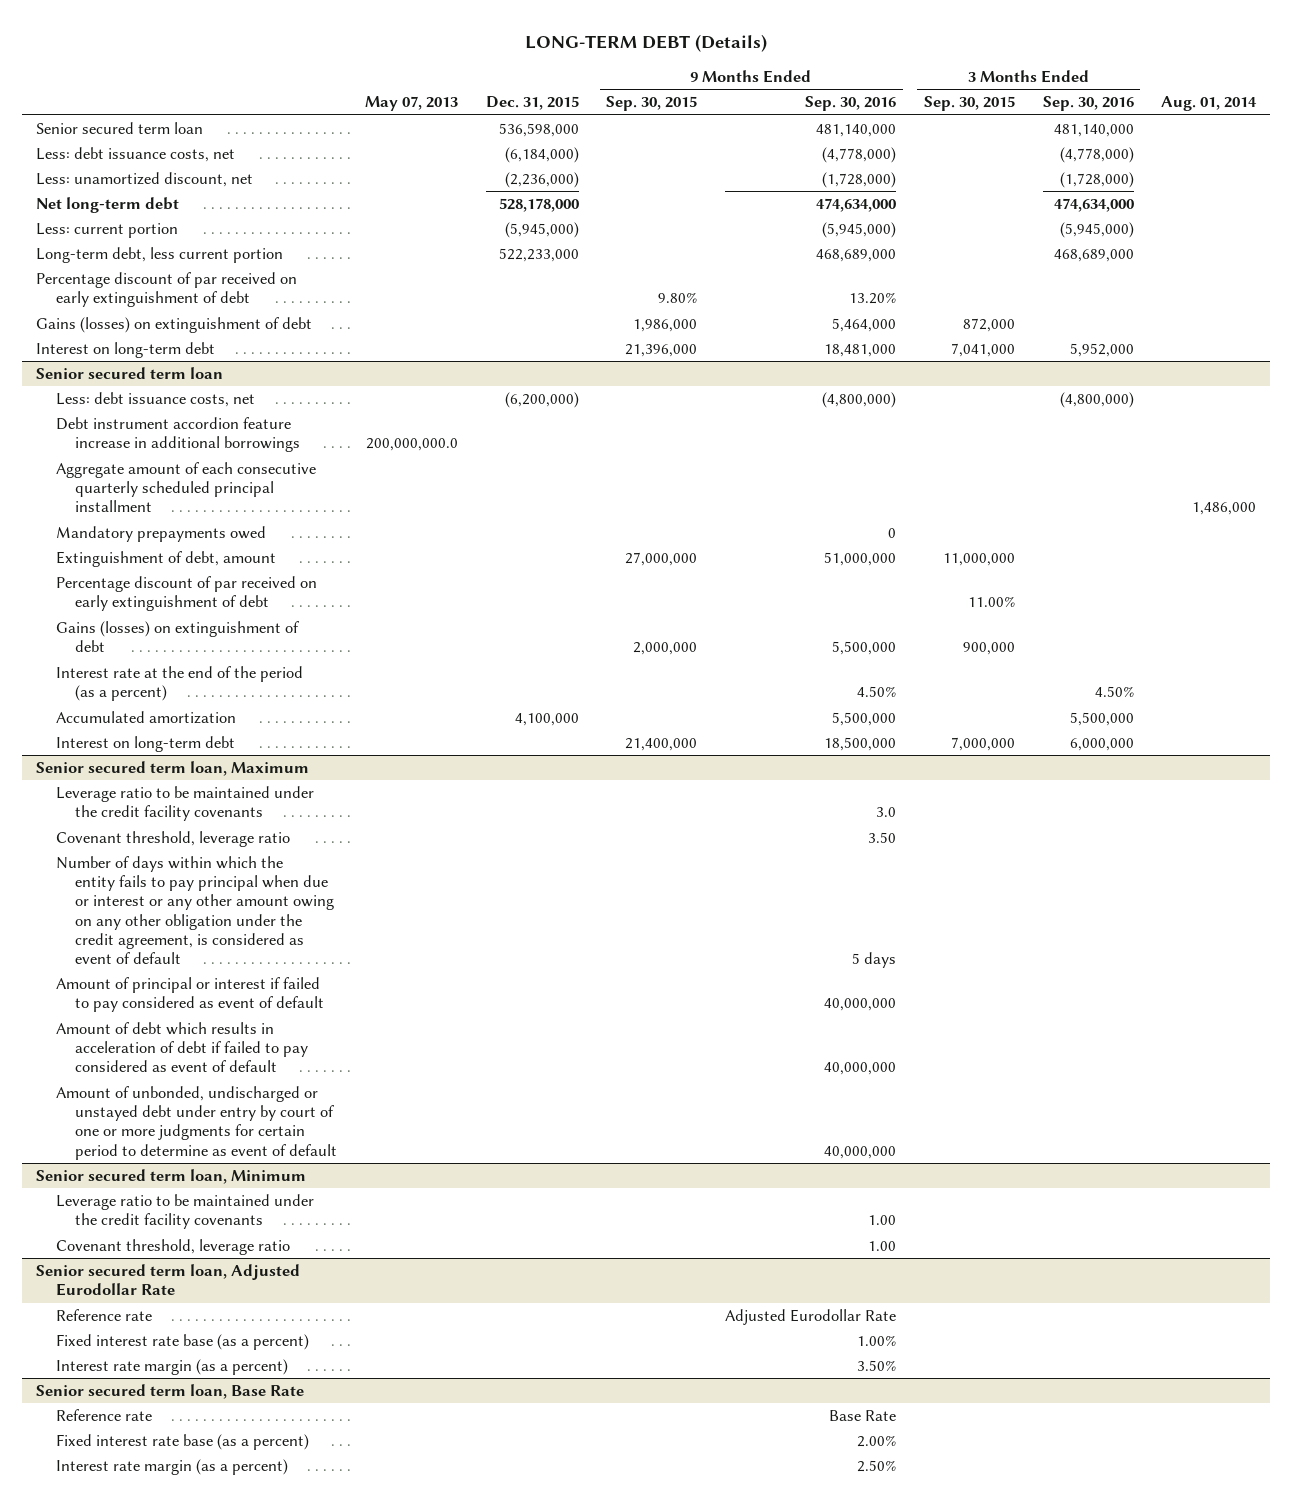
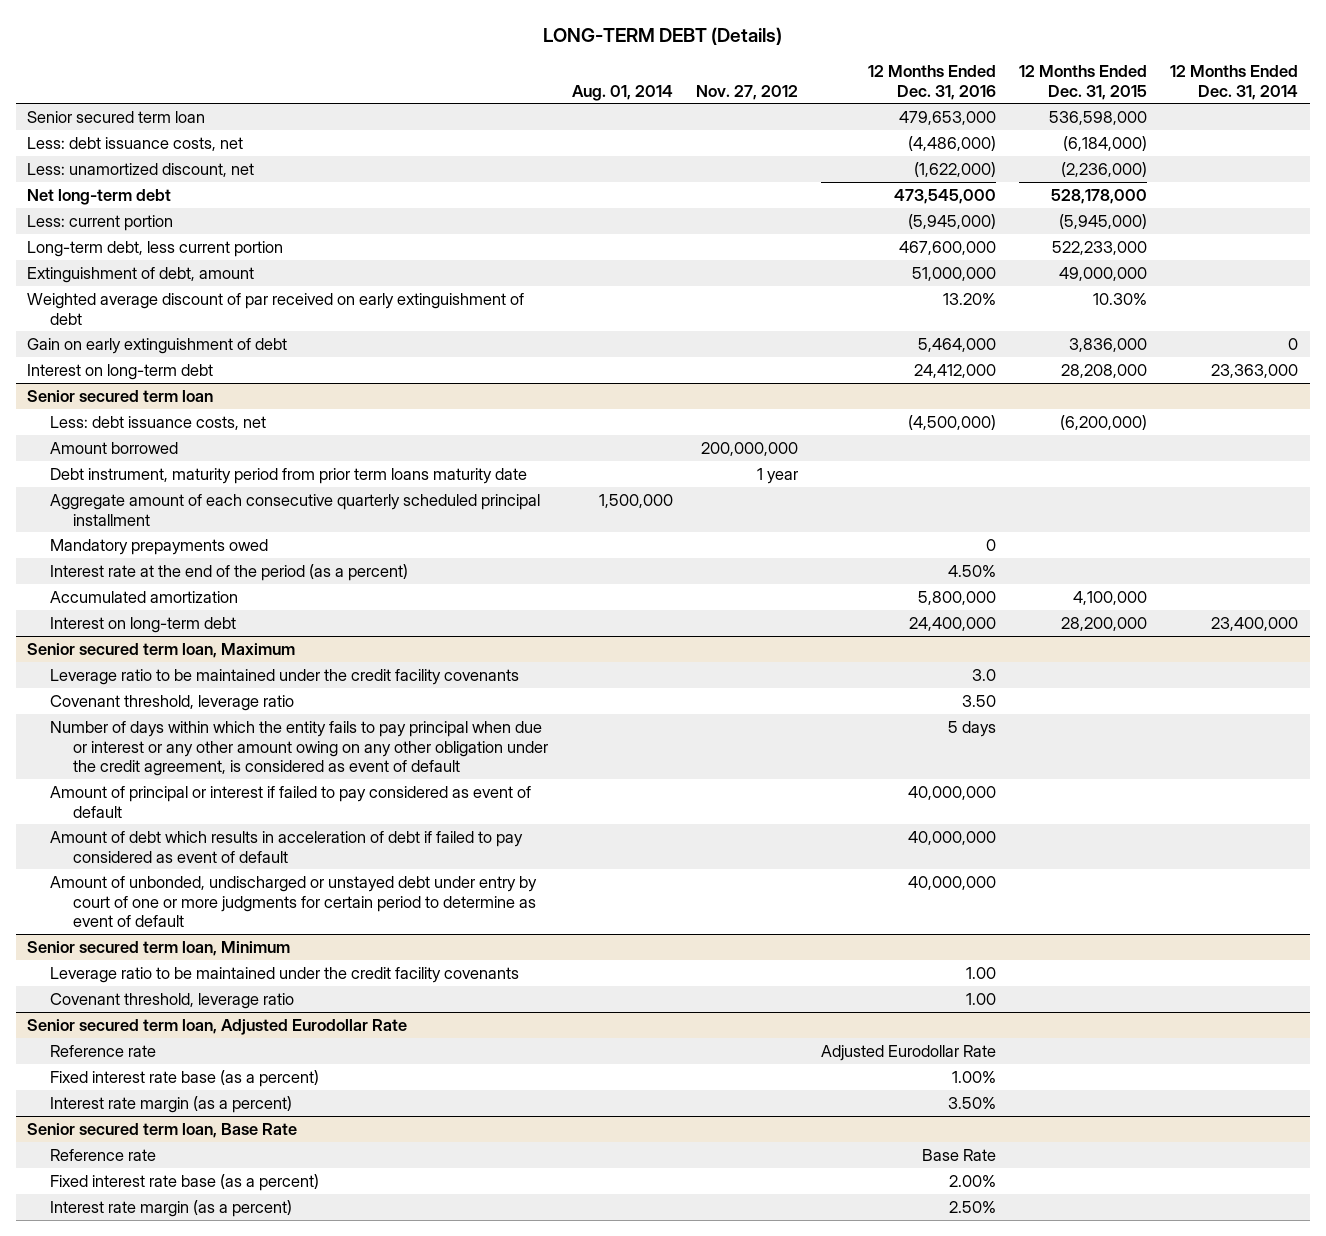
- | May 07, 2013 | Dec. 31, 2015 | 9 Months Ended Sep. 30, 2015 | 9 Months Ended Sep. 30, 2016 | 3 Months Ended Sep. 30, 2015 | 3 Months Ended Sep. 30, 2016 | Aug. 01, 2014
+ | Aug. 01, 2014 | Nov. 27, 2012 | 12 Months Ended Dec. 31, 2016 | 12 Months Ended Dec. 31, 2015 | 12 Months Ended Dec. 31, 2014
- Percentage discount of par received on early extinguishment of debt | | | 9.80% | 13.20% | | |
- Gains (losses) on extinguishment of debt | | | 1,986,000 | 5,464,000 | 872,000 | |
+ Extinguishment of debt, amount | | | 51,000,000 | 49,000,000 |
+ Weighted average discount of par received on early extinguishment of debt | | | 13.20% | 10.30% |
+ Gain on early extinguishment of debt | | | 5,464,000 | 3,836,000 | 0
@ Senior secured term loan
- Debt instrument accordion feature increase in additional borrowings | 200,000,000.0 | | | | | |
- Aggregate amount of each consecutive quarterly scheduled principal installment | | | | | | | 1,486,000
+ Amount borrowed | | 200,000,000 | | |
+ Debt instrument, maturity period from prior term loans maturity date | | 1 year | | |
+ Aggregate amount of each consecutive quarterly scheduled principal installment | 1,500,000 | | | |
- Extinguishment of debt, amount | | | 27,000,000 | 51,000,000 | 11,000,000 | |
- Percentage discount of par received on early extinguishment of debt | | | | | 11.00% | |
- Gains (losses) on extinguishment of debt | | | 2,000,000 | 5,500,000 | 900,000 | |

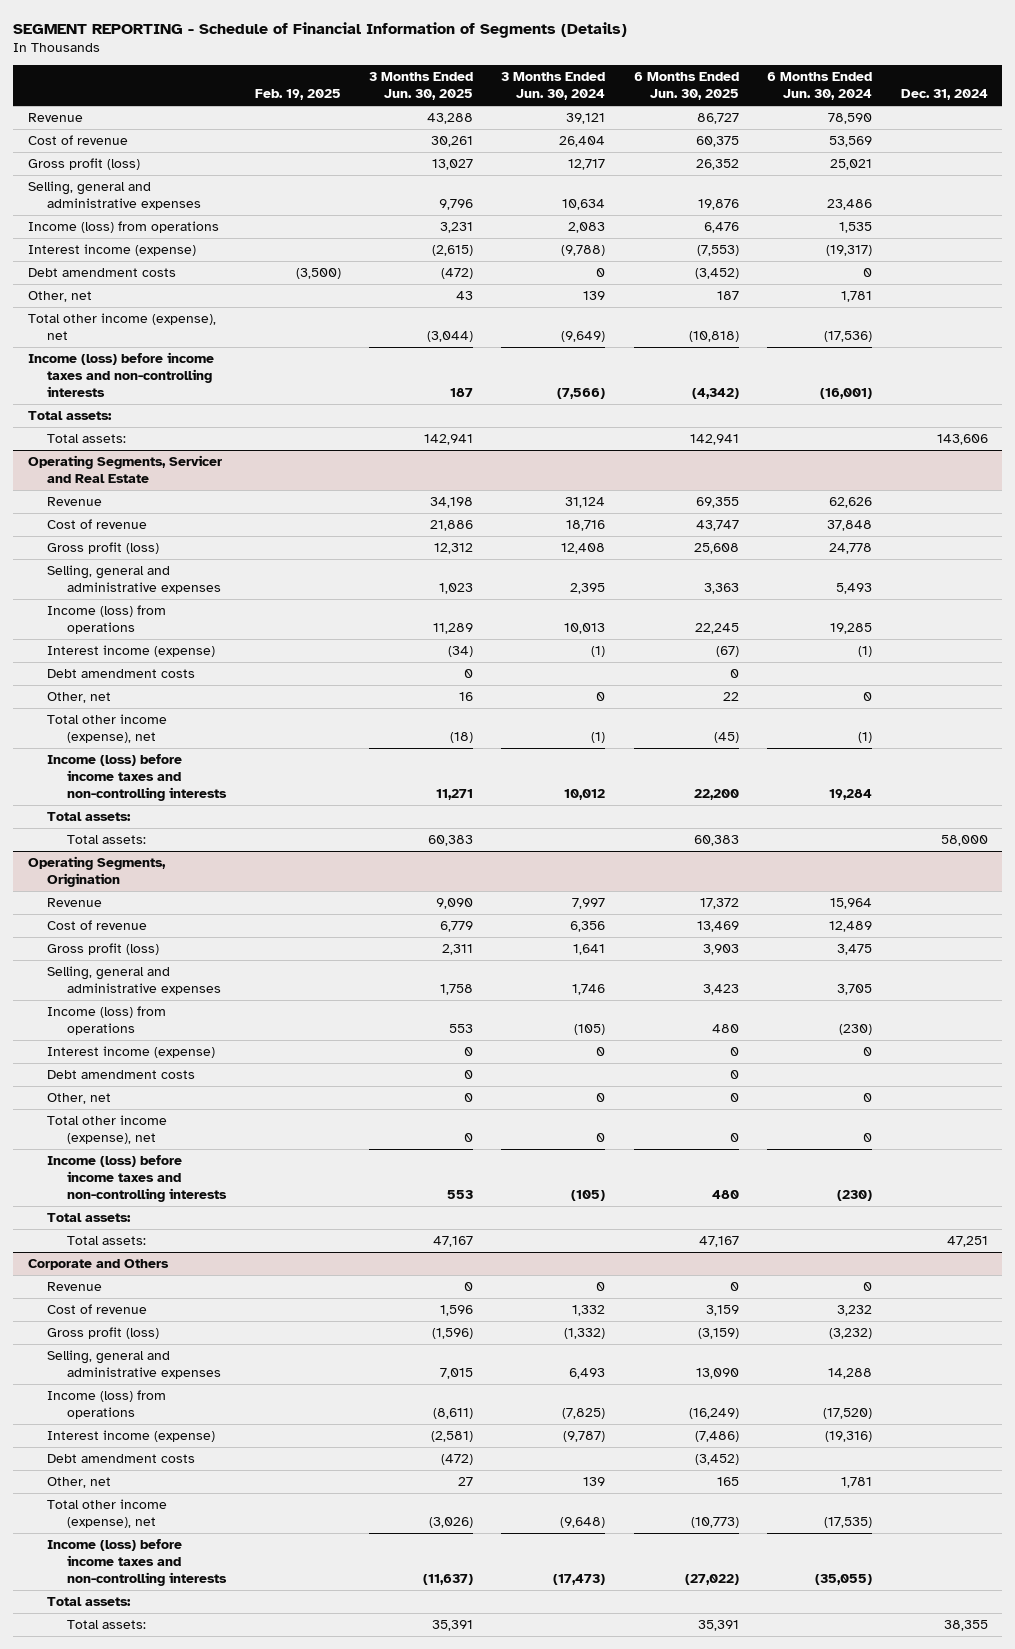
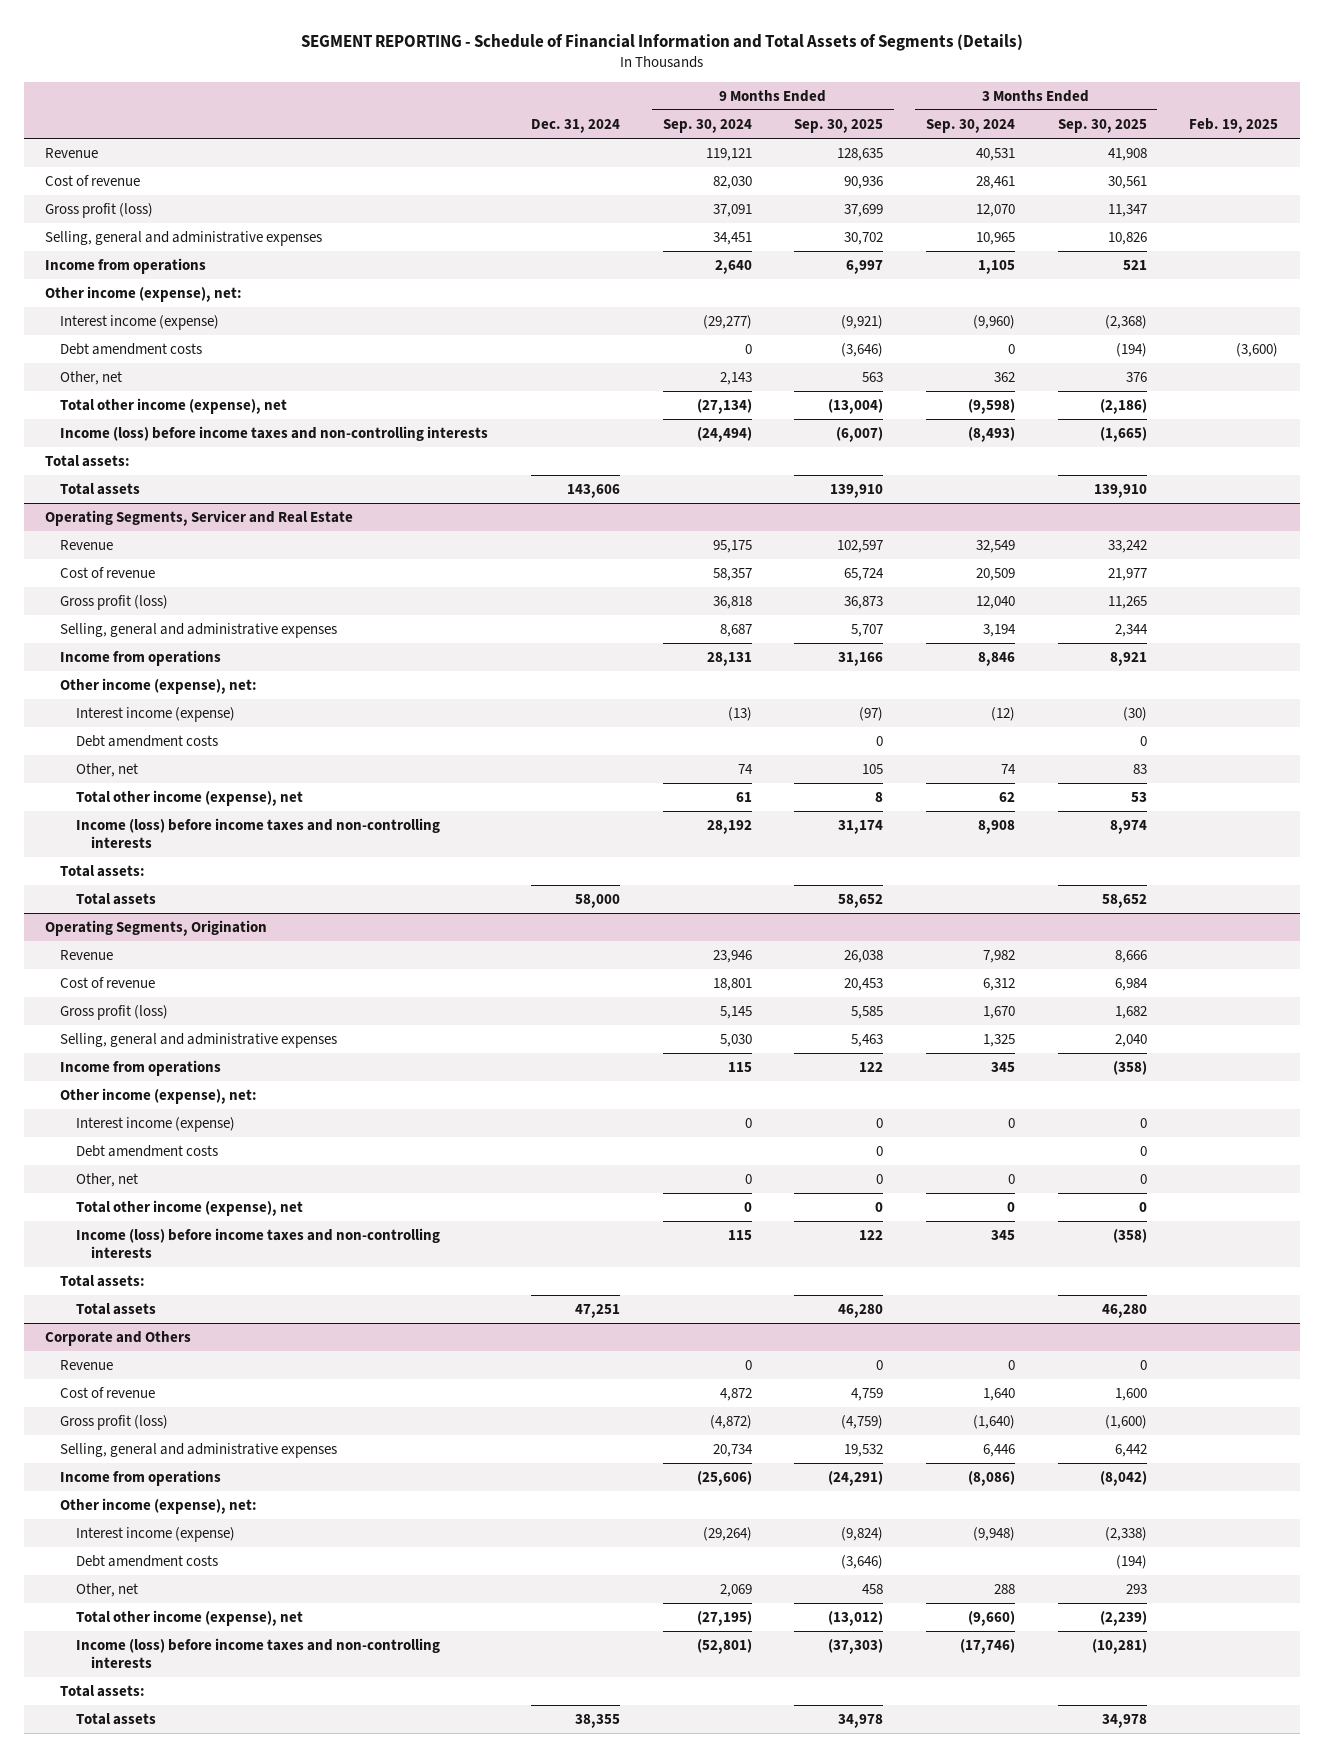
- SEGMENT REPORTING - Schedule of Financial Information of Segments (Details)
+ SEGMENT REPORTING - Schedule of Financial Information and Total Assets of Segments (Details)
- | Feb. 19, 2025 | 3 Months Ended Jun. 30, 2025 | 3 Months Ended Jun. 30, 2024 | 6 Months Ended Jun. 30, 2025 | 6 Months Ended Jun. 30, 2024 | Dec. 31, 2024
+ | Dec. 31, 2024 | 9 Months Ended Sep. 30, 2024 | 9 Months Ended Sep. 30, 2025 | 3 Months Ended Sep. 30, 2024 | 3 Months Ended Sep. 30, 2025 | Feb. 19, 2025
- Income (loss) from operations | | 3,231 | 2,083 | 6,476 | 1,535 |
+ Income from operations | | 2,640 | 6,997 | 1,105 | 521 |
+ Other income (expense), net:
- Debt amendment costs | (3,500) | (472) | 0 | (3,452) | 0 |
+ Debt amendment costs | | 0 | (3,646) | 0 | (194) | (3,600)
- Total assets: | | 142,941 | | 142,941 | | 143,606
+ Total assets | 143,606 | | 139,910 | | 139,910 |
@ Operating Segments, Servicer and Real Estate
- Income (loss) from operations | | 11,289 | 10,013 | 22,245 | 19,285 |
+ Income from operations | | 28,131 | 31,166 | 8,846 | 8,921 |
+ Other income (expense), net:
- Total assets: | | 60,383 | | 60,383 | | 58,000
+ Total assets | 58,000 | | 58,652 | | 58,652 |
@ Operating Segments, Origination
- Income (loss) from operations | | 553 | (105) | 480 | (230) |
+ Income from operations | | 115 | 122 | 345 | (358) |
+ Other income (expense), net:
- Total assets: | | 47,167 | | 47,167 | | 47,251
+ Total assets | 47,251 | | 46,280 | | 46,280 |
@ Corporate and Others
- Income (loss) from operations | | (8,611) | (7,825) | (16,249) | (17,520) |
+ Income from operations | | (25,606) | (24,291) | (8,086) | (8,042) |
+ Other income (expense), net:
- Total assets: | | 35,391 | | 35,391 | | 38,355
+ Total assets | 38,355 | | 34,978 | | 34,978 |

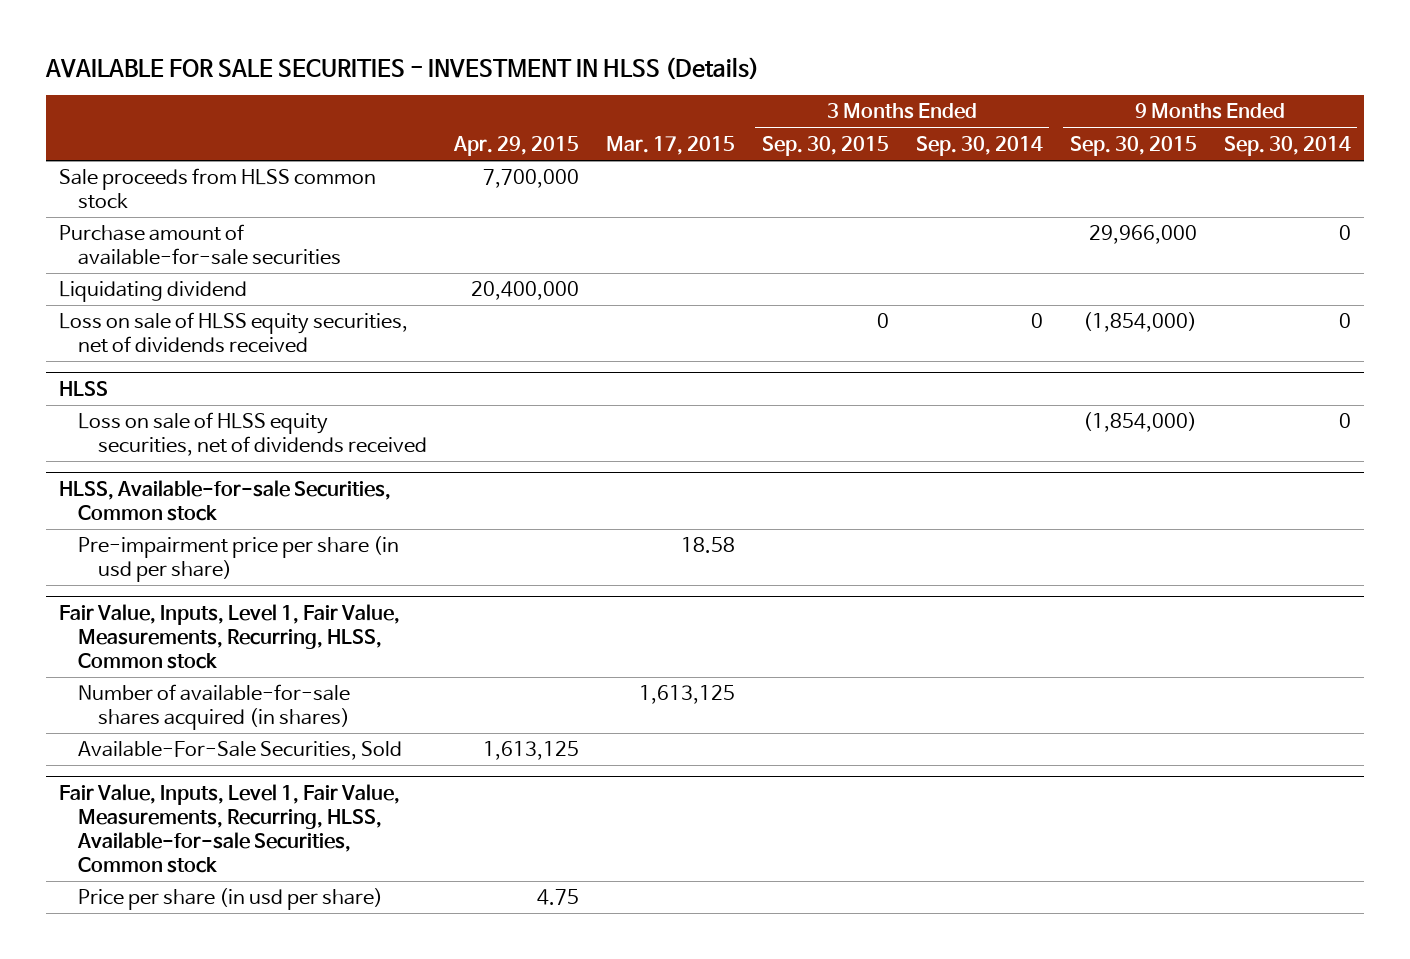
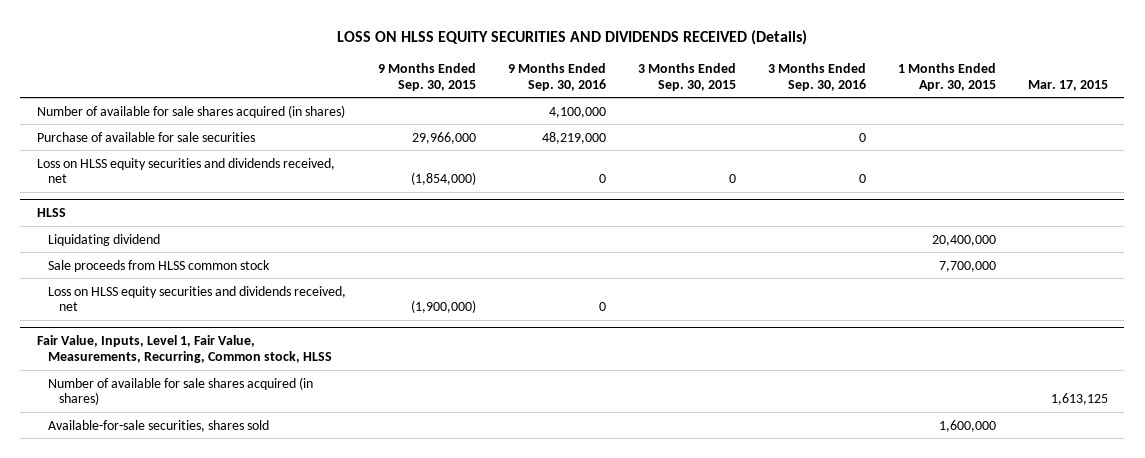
- AVAILABLE FOR SALE SECURITIES - INVESTMENT IN HLSS (Details)
+ LOSS ON HLSS EQUITY SECURITIES AND DIVIDENDS RECEIVED (Details)
- | Apr. 29, 2015 | Mar. 17, 2015 | 3 Months Ended Sep. 30, 2015 | 3 Months Ended Sep. 30, 2014 | 9 Months Ended Sep. 30, 2015 | 9 Months Ended Sep. 30, 2014
+ | 9 Months Ended Sep. 30, 2015 | 9 Months Ended Sep. 30, 2016 | 3 Months Ended Sep. 30, 2015 | 3 Months Ended Sep. 30, 2016 | 1 Months Ended Apr. 30, 2015 | Mar. 17, 2015
- Sale proceeds from HLSS common stock | 7,700,000 | | | | |
- Purchase amount of available-for-sale securities | | | | | 29,966,000 | 0
- Liquidating dividend | 20,400,000 | | | | |
- Loss on sale of HLSS equity securities, net of dividends received | | | 0 | 0 | (1,854,000) | 0
+ Number of available for sale shares acquired (in shares) | | 4,100,000 | | | |
+ Purchase of available for sale securities | 29,966,000 | 48,219,000 | | 0 | |
+ Loss on HLSS equity securities and dividends received, net | (1,854,000) | 0 | 0 | 0 | |
@ HLSS
- Loss on sale of HLSS equity securities, net of dividends received | | | | | (1,854,000) | 0
- HLSS, Available-for-sale Securities, Common stock
- Pre-impairment price per share (in usd per share) | | 18.58 | | | |
- Fair Value, Inputs, Level 1, Fair Value, Measurements, Recurring, HLSS, Common stock
- Number of available-for-sale shares acquired (in shares) | | 1,613,125 | | | |
- Available-For-Sale Securities, Sold | 1,613,125 | | | | |
- Fair Value, Inputs, Level 1, Fair Value, Measurements, Recurring, HLSS, Available-for-sale Securities, Common stock
- Price per share (in usd per share) | 4.75 | | | | |
@ HLSS
+ Liquidating dividend | | | | | 20,400,000 |
+ Sale proceeds from HLSS common stock | | | | | 7,700,000 |
+ Loss on HLSS equity securities and dividends received, net | (1,900,000) | 0 | | | |
+ Fair Value, Inputs, Level 1, Fair Value, Measurements, Recurring, Common stock, HLSS
+ Number of available for sale shares acquired (in shares) | | | | | | 1,613,125
+ Available-for-sale securities, shares sold | | | | | 1,600,000 |

